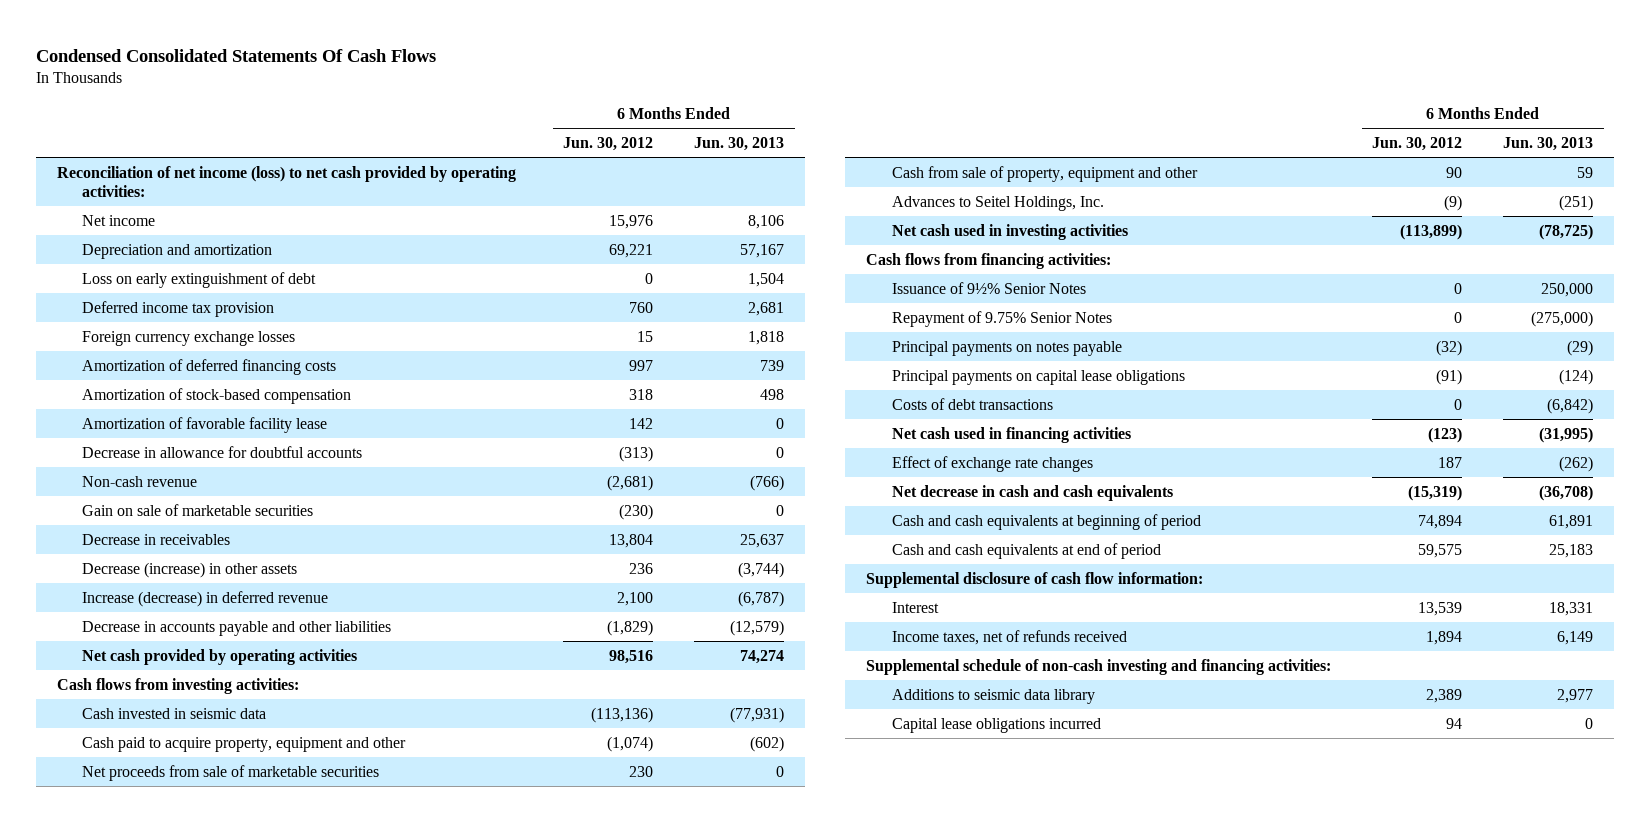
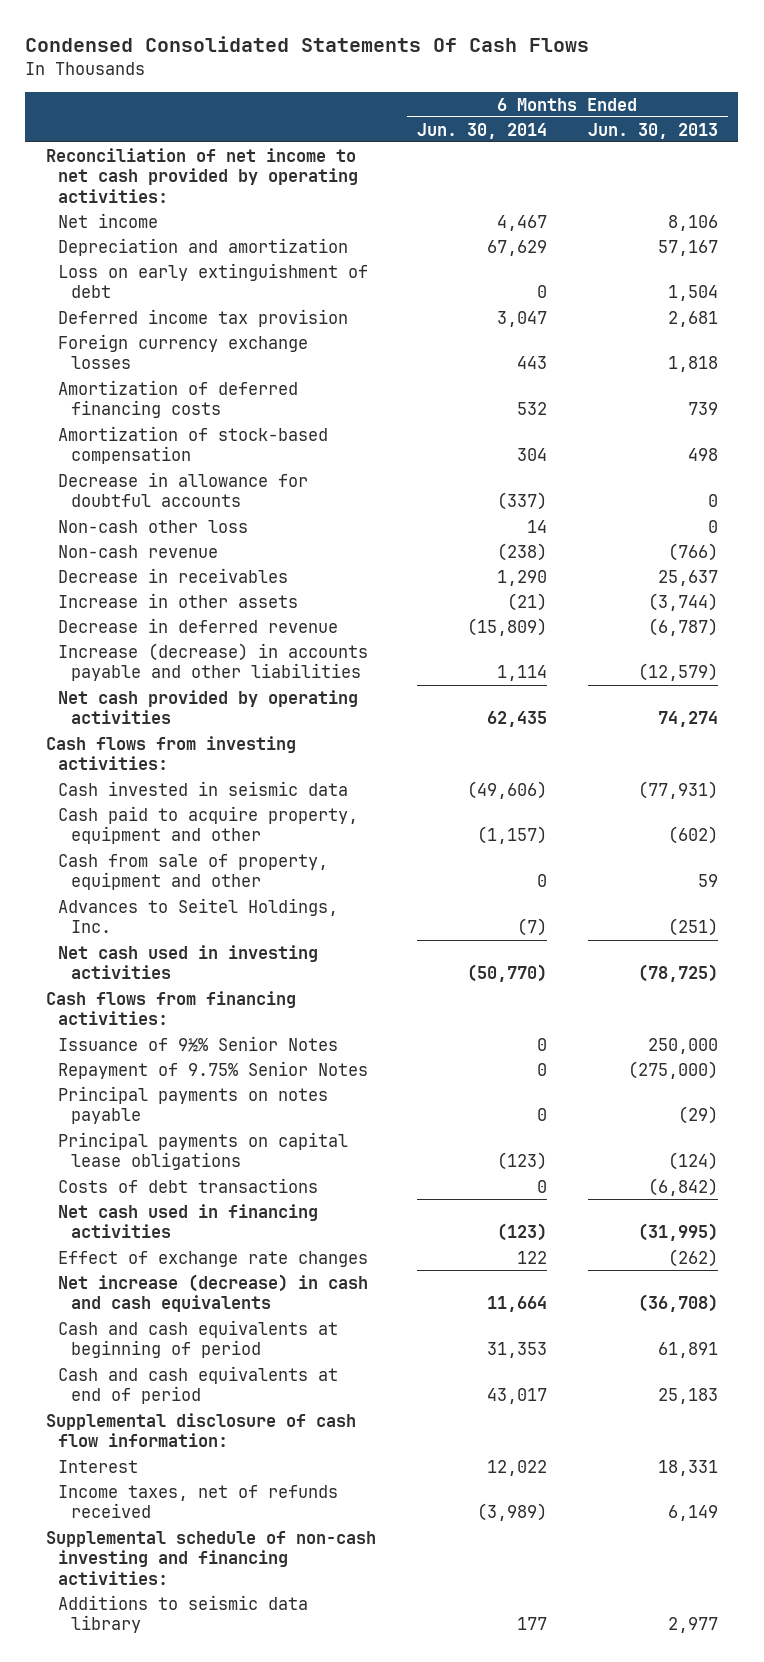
- | 6 Months Ended Jun. 30, 2012 | 6 Months Ended Jun. 30, 2013
+ | 6 Months Ended Jun. 30, 2014 | 6 Months Ended Jun. 30, 2013
- Reconciliation of net income (loss) to net cash provided by operating activities:
+ Reconciliation of net income to net cash provided by operating activities:
- Amortization of favorable facility lease | 142 | 0
+ Non-cash other loss | 14 | 0
- Gain on sale of marketable securities | (230) | 0
- Decrease (increase) in other assets | 236 | (3,744)
- Increase (decrease) in deferred revenue | 2,100 | (6,787)
- Decrease in accounts payable and other liabilities | (1,829) | (12,579)
+ Increase in other assets | (21) | (3,744)
+ Decrease in deferred revenue | (15,809) | (6,787)
+ Increase (decrease) in accounts payable and other liabilities | 1,114 | (12,579)
- Net proceeds from sale of marketable securities | 230 | 0
- Net decrease in cash and cash equivalents | (15,319) | (36,708)
+ Net increase (decrease) in cash and cash equivalents | 11,664 | (36,708)
- Capital lease obligations incurred | 94 | 0

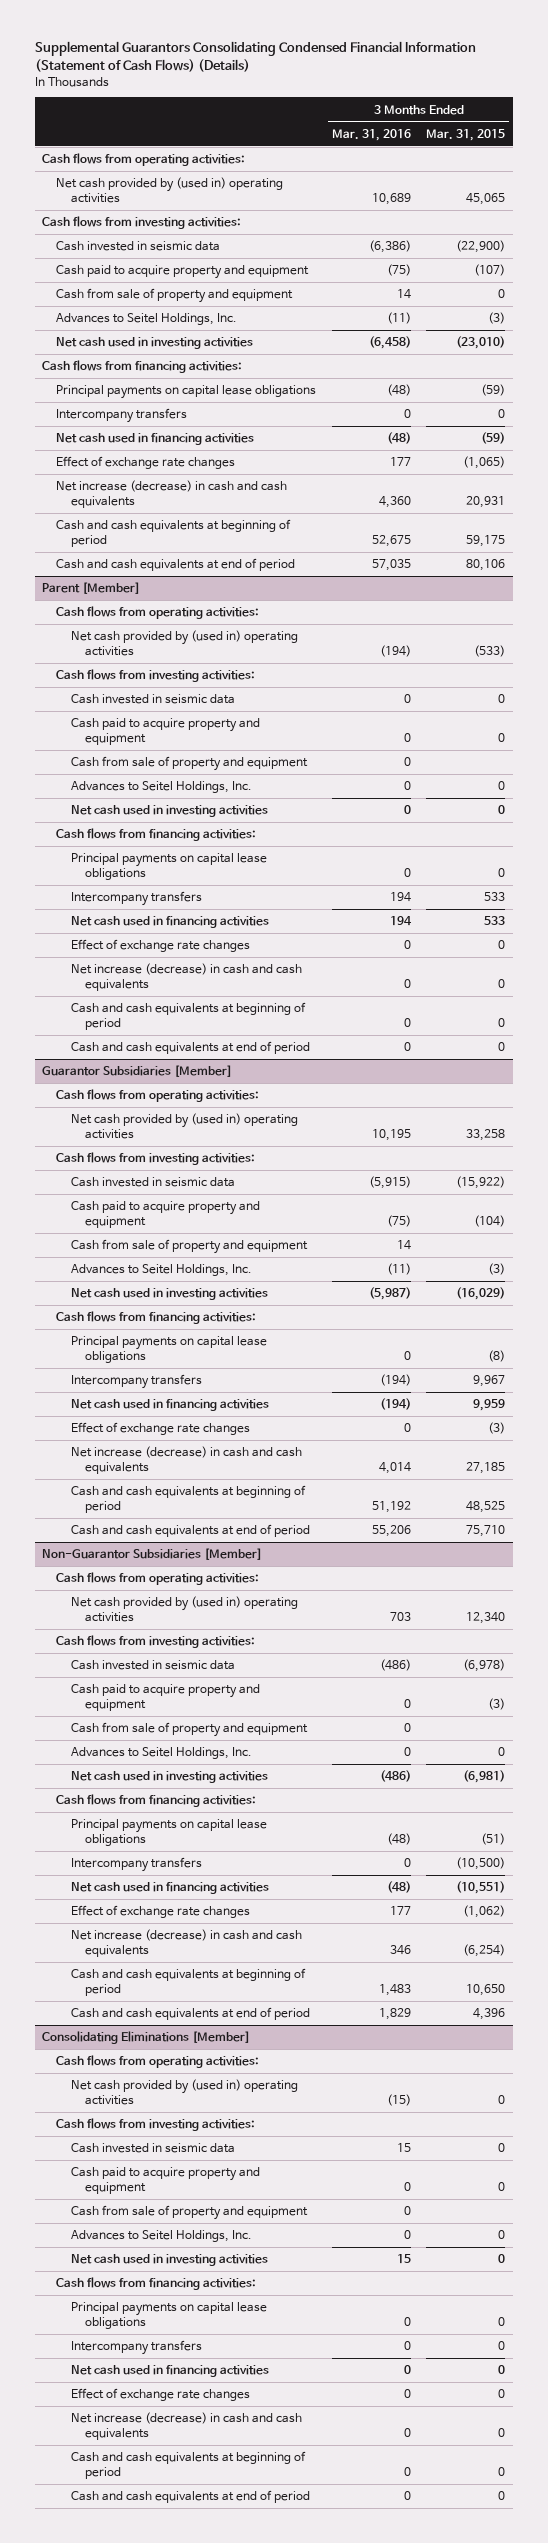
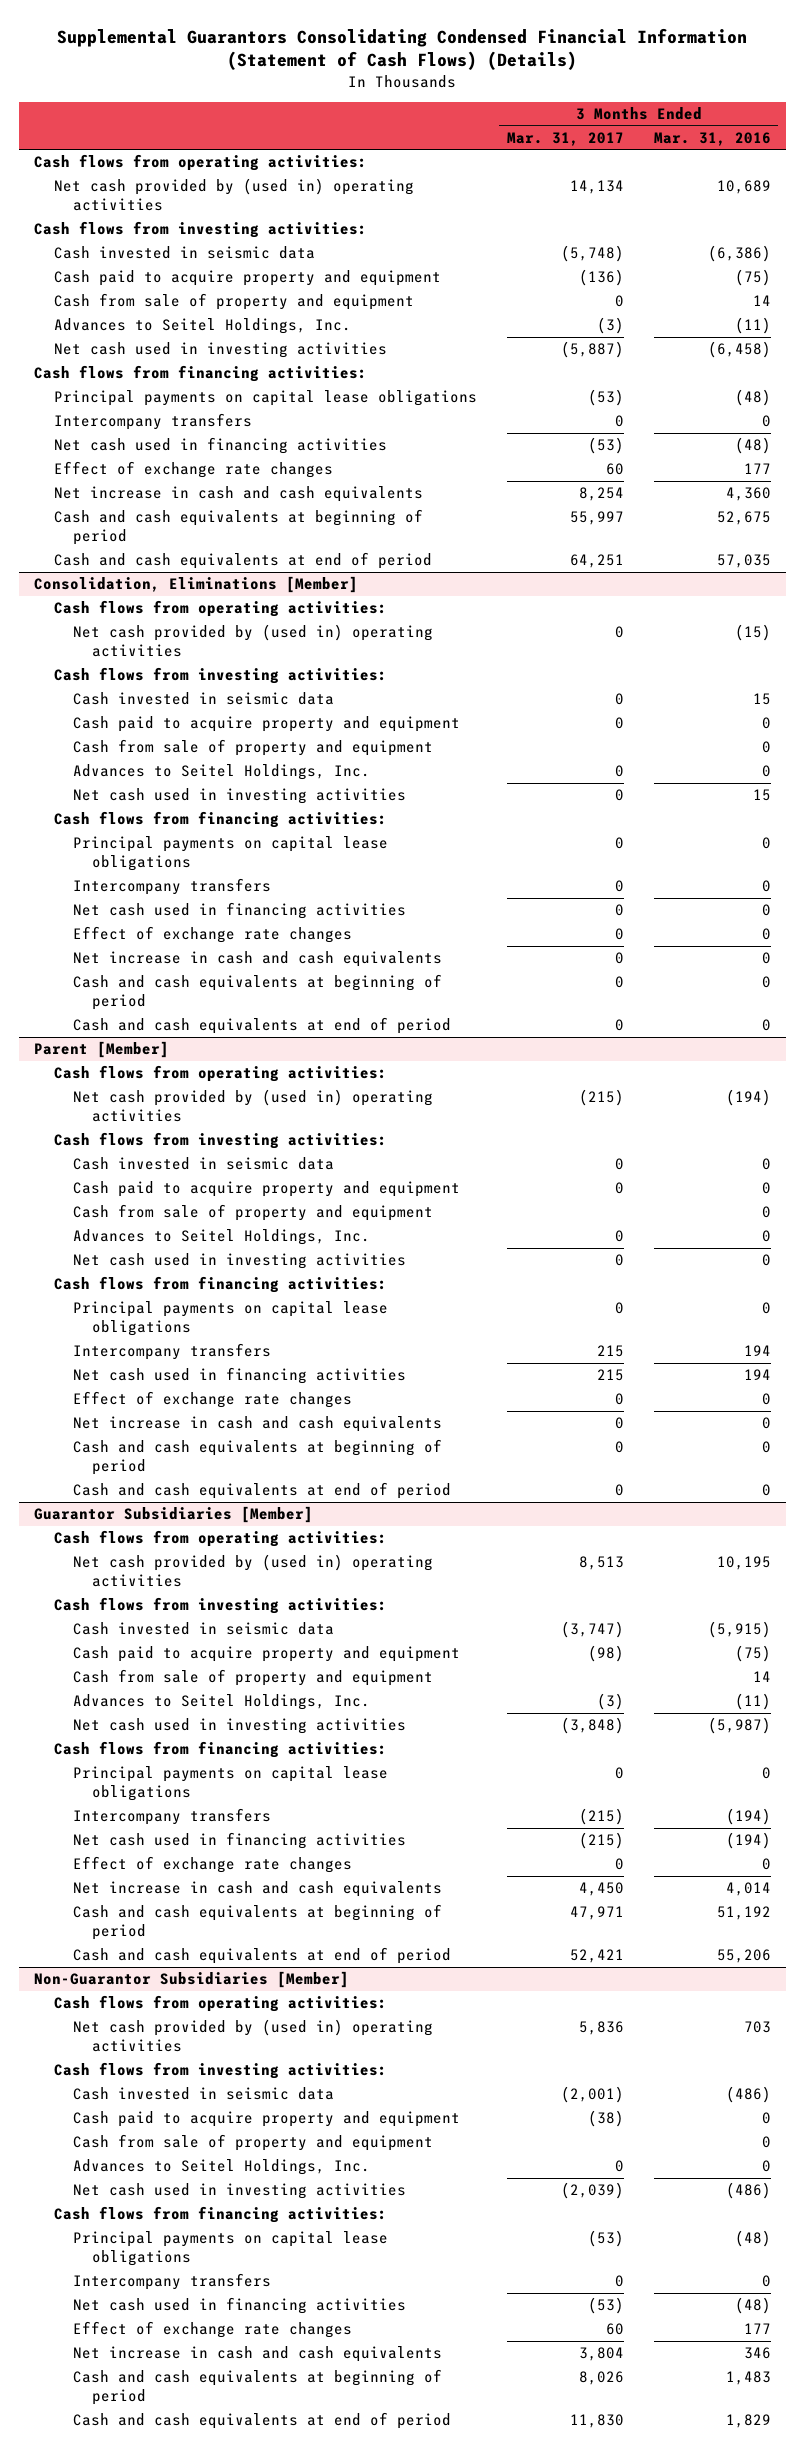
- | 3 Months Ended Mar. 31, 2016 | 3 Months Ended Mar. 31, 2015
+ | 3 Months Ended Mar. 31, 2017 | 3 Months Ended Mar. 31, 2016
- Net increase (decrease) in cash and cash equivalents | 4,360 | 20,931
+ Net increase in cash and cash equivalents | 8,254 | 4,360
+ Consolidation, Eliminations [Member]
+ Cash flows from operating activities:
+ Net cash provided by (used in) operating activities | 0 | (15)
+ Cash flows from investing activities:
+ Cash invested in seismic data | 0 | 15
+ Cash paid to acquire property and equipment | 0 | 0
+ Cash from sale of property and equipment | | 0
+ Advances to Seitel Holdings, Inc. | 0 | 0
+ Net cash used in investing activities | 0 | 15
+ Cash flows from financing activities:
+ Principal payments on capital lease obligations | 0 | 0
+ Intercompany transfers | 0 | 0
+ Net cash used in financing activities | 0 | 0
+ Effect of exchange rate changes | 0 | 0
+ Net increase in cash and cash equivalents | 0 | 0
+ Cash and cash equivalents at beginning of period | 0 | 0
+ Cash and cash equivalents at end of period | 0 | 0
@ Parent [Member]
- Net increase (decrease) in cash and cash equivalents | 0 | 0
+ Net increase in cash and cash equivalents | 0 | 0
@ Guarantor Subsidiaries [Member]
- Net increase (decrease) in cash and cash equivalents | 4,014 | 27,185
+ Net increase in cash and cash equivalents | 4,450 | 4,014
@ Non-Guarantor Subsidiaries [Member]
- Net increase (decrease) in cash and cash equivalents | 346 | (6,254)
+ Net increase in cash and cash equivalents | 3,804 | 346
- Consolidating Eliminations [Member]
- Cash flows from operating activities:
- Net cash provided by (used in) operating activities | (15) | 0
- Cash flows from investing activities:
- Cash invested in seismic data | 15 | 0
- Cash paid to acquire property and equipment | 0 | 0
- Cash from sale of property and equipment | 0 |
- Advances to Seitel Holdings, Inc. | 0 | 0
- Net cash used in investing activities | 15 | 0
- Cash flows from financing activities:
- Principal payments on capital lease obligations | 0 | 0
- Intercompany transfers | 0 | 0
- Net cash used in financing activities | 0 | 0
- Effect of exchange rate changes | 0 | 0
- Net increase (decrease) in cash and cash equivalents | 0 | 0
- Cash and cash equivalents at beginning of period | 0 | 0
- Cash and cash equivalents at end of period | 0 | 0

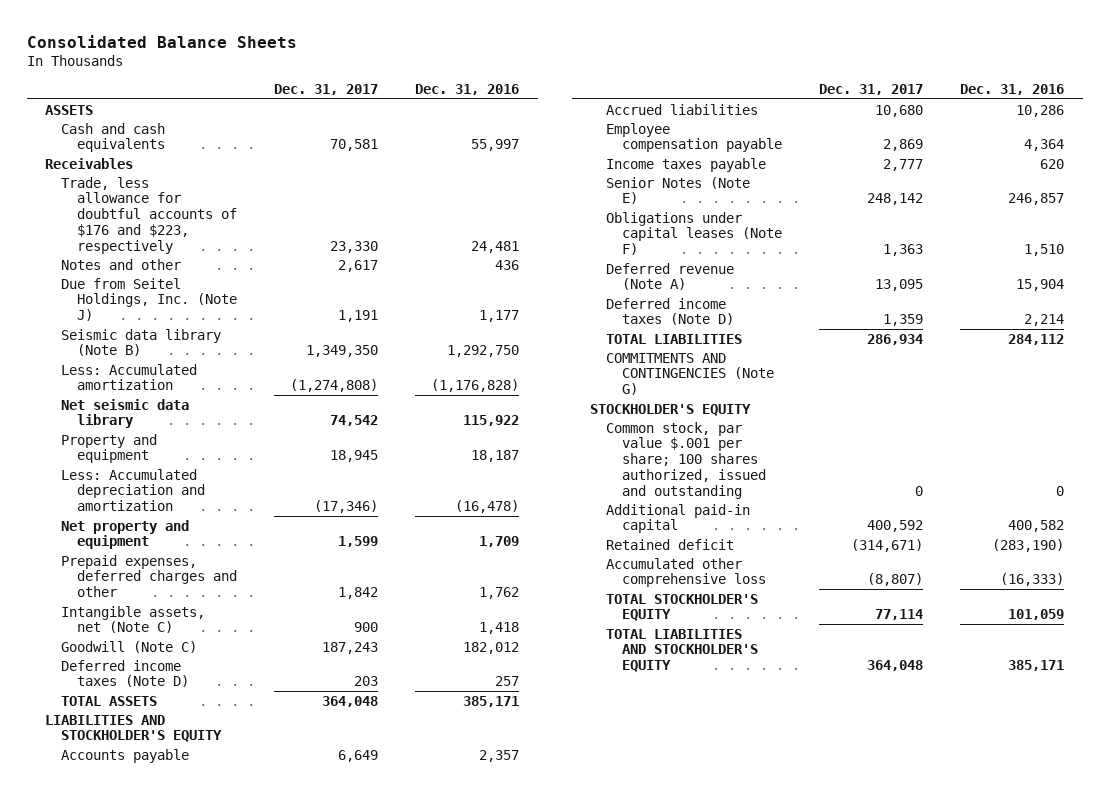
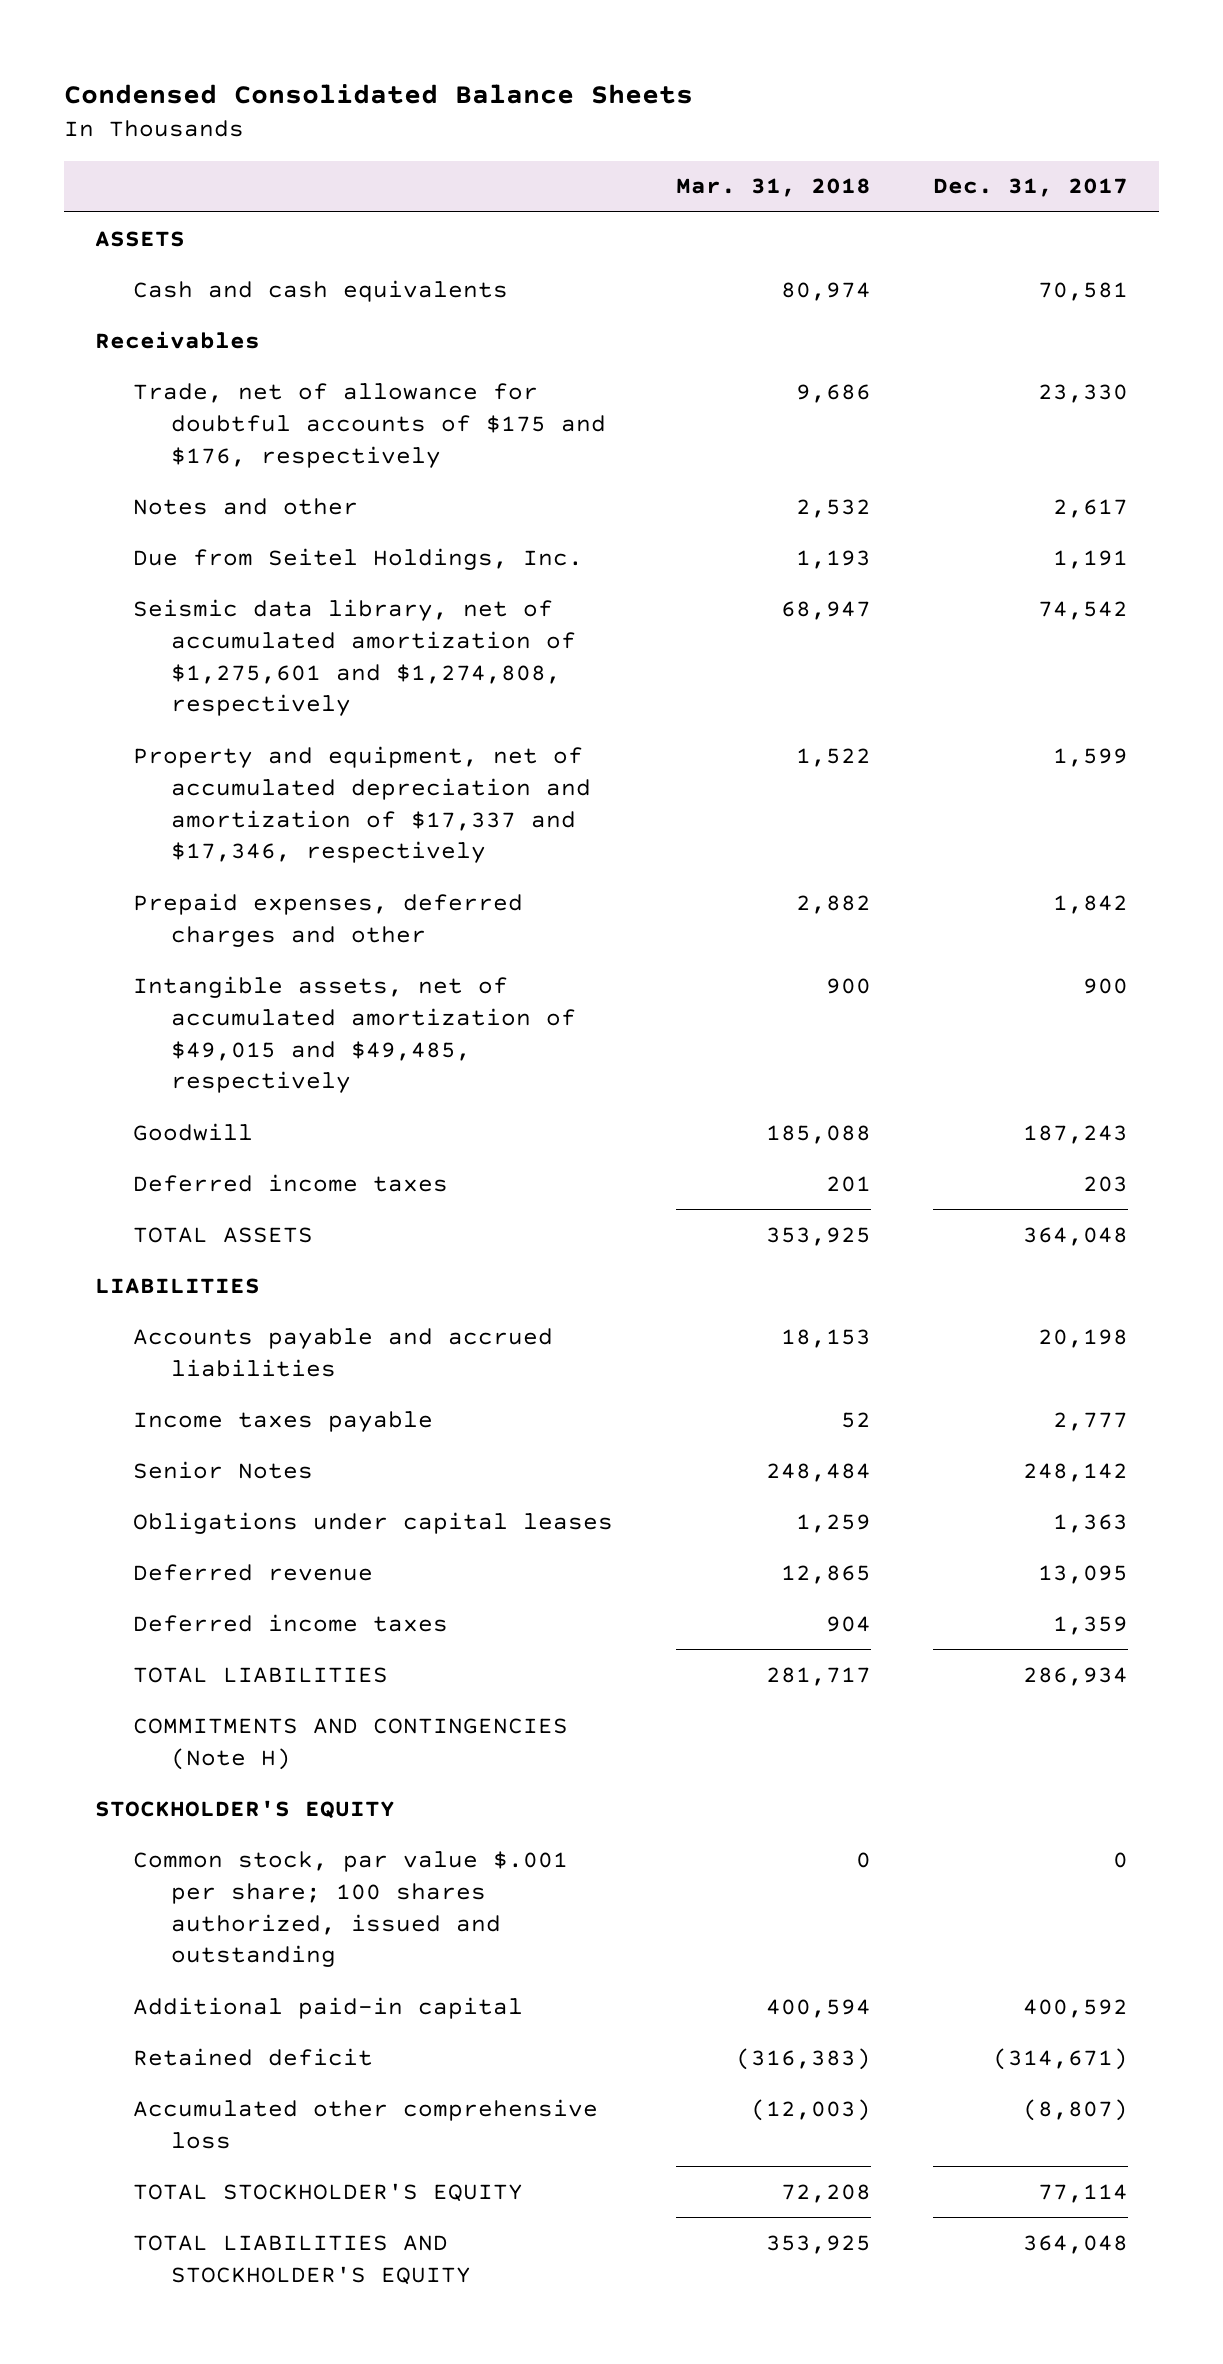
- Consolidated Balance Sheets
+ Condensed Consolidated Balance Sheets
- | Dec. 31, 2017 | Dec. 31, 2016
+ | Mar. 31, 2018 | Dec. 31, 2017
- Trade, less allowance for doubtful accounts of $176 and $223, respectively | 23,330 | 24,481
+ Trade, net of allowance for doubtful accounts of $175 and $176, respectively | 9,686 | 23,330
- Due from Seitel Holdings, Inc. (Note J) | 1,191 | 1,177
- Seismic data library (Note B) | 1,349,350 | 1,292,750
- Less: Accumulated amortization | (1,274,808) | (1,176,828)
- Net seismic data library | 74,542 | 115,922
- Property and equipment | 18,945 | 18,187
- Less: Accumulated depreciation and amortization | (17,346) | (16,478)
- Net property and equipment | 1,599 | 1,709
+ Due from Seitel Holdings, Inc. | 1,193 | 1,191
+ Seismic data library, net of accumulated amortization of $1,275,601 and $1,274,808, respectively | 68,947 | 74,542
+ Property and equipment, net of accumulated depreciation and amortization of $17,337 and $17,346, respectively | 1,522 | 1,599
- Intangible assets, net (Note C) | 900 | 1,418
- Goodwill (Note C) | 187,243 | 182,012
- Deferred income taxes (Note D) | 203 | 257
+ Intangible assets, net of accumulated amortization of $49,015 and $49,485, respectively | 900 | 900
+ Goodwill | 185,088 | 187,243
+ Deferred income taxes | 201 | 203
- LIABILITIES AND STOCKHOLDER'S EQUITY
- Accounts payable | 6,649 | 2,357
- Accrued liabilities | 10,680 | 10,286
- Employee compensation payable | 2,869 | 4,364
+ LIABILITIES
+ Accounts payable and accrued liabilities | 18,153 | 20,198
- Senior Notes (Note E) | 248,142 | 246,857
- Obligations under capital leases (Note F) | 1,363 | 1,510
- Deferred revenue (Note A) | 13,095 | 15,904
- Deferred income taxes (Note D) | 1,359 | 2,214
+ Senior Notes | 248,484 | 248,142
+ Obligations under capital leases | 1,259 | 1,363
+ Deferred revenue | 12,865 | 13,095
+ Deferred income taxes | 904 | 1,359
- COMMITMENTS AND CONTINGENCIES (Note G)
+ COMMITMENTS AND CONTINGENCIES (Note H)

